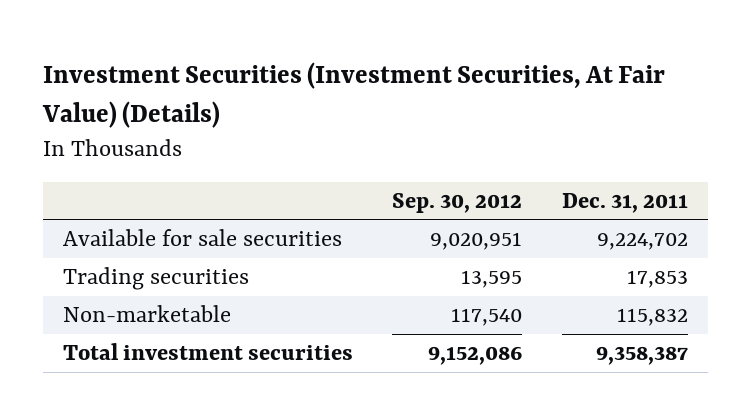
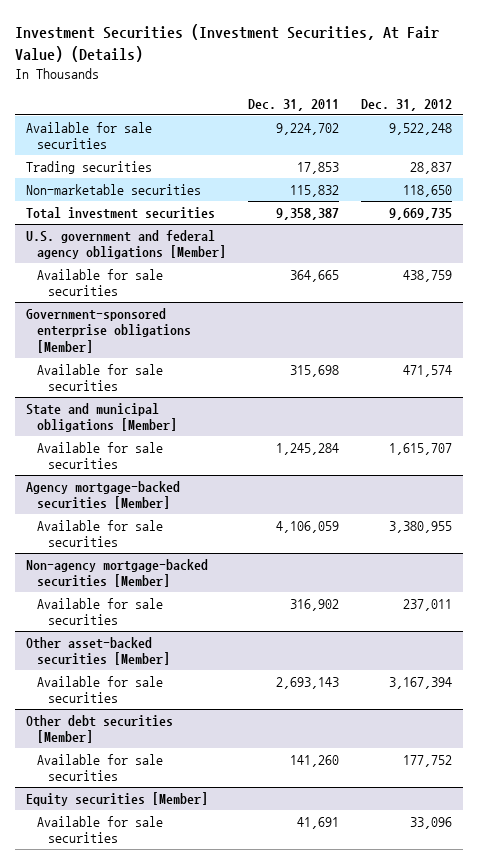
- | Sep. 30, 2012 | Dec. 31, 2011
+ | Dec. 31, 2011 | Dec. 31, 2012
- Non-marketable | 117,540 | 115,832
+ Non-marketable securities | 115,832 | 118,650
+ U.S. government and federal agency obligations [Member]
+ Available for sale securities | 364,665 | 438,759
+ Government-sponsored enterprise obligations [Member]
+ Available for sale securities | 315,698 | 471,574
+ State and municipal obligations [Member]
+ Available for sale securities | 1,245,284 | 1,615,707
+ Agency mortgage-backed securities [Member]
+ Available for sale securities | 4,106,059 | 3,380,955
+ Non-agency mortgage-backed securities [Member]
+ Available for sale securities | 316,902 | 237,011
+ Other asset-backed securities [Member]
+ Available for sale securities | 2,693,143 | 3,167,394
+ Other debt securities [Member]
+ Available for sale securities | 141,260 | 177,752
+ Equity securities [Member]
+ Available for sale securities | 41,691 | 33,096

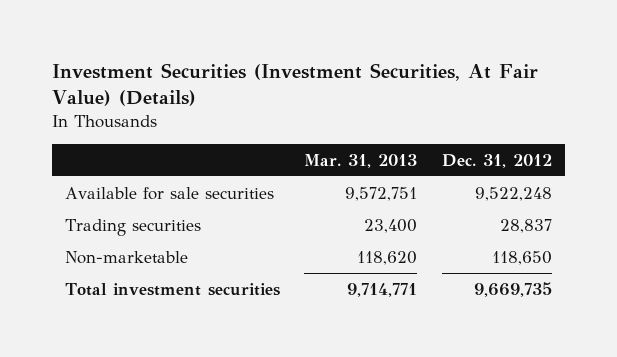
- | Dec. 31, 2011 | Dec. 31, 2012
+ | Mar. 31, 2013 | Dec. 31, 2012
- Non-marketable securities | 115,832 | 118,650
+ Non-marketable | 118,620 | 118,650
- U.S. government and federal agency obligations [Member]
- Available for sale securities | 364,665 | 438,759
- Government-sponsored enterprise obligations [Member]
- Available for sale securities | 315,698 | 471,574
- State and municipal obligations [Member]
- Available for sale securities | 1,245,284 | 1,615,707
- Agency mortgage-backed securities [Member]
- Available for sale securities | 4,106,059 | 3,380,955
- Non-agency mortgage-backed securities [Member]
- Available for sale securities | 316,902 | 237,011
- Other asset-backed securities [Member]
- Available for sale securities | 2,693,143 | 3,167,394
- Other debt securities [Member]
- Available for sale securities | 141,260 | 177,752
- Equity securities [Member]
- Available for sale securities | 41,691 | 33,096

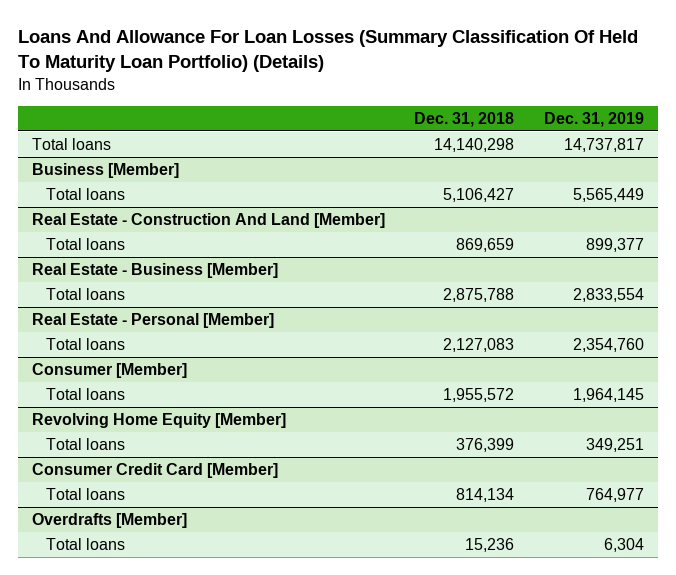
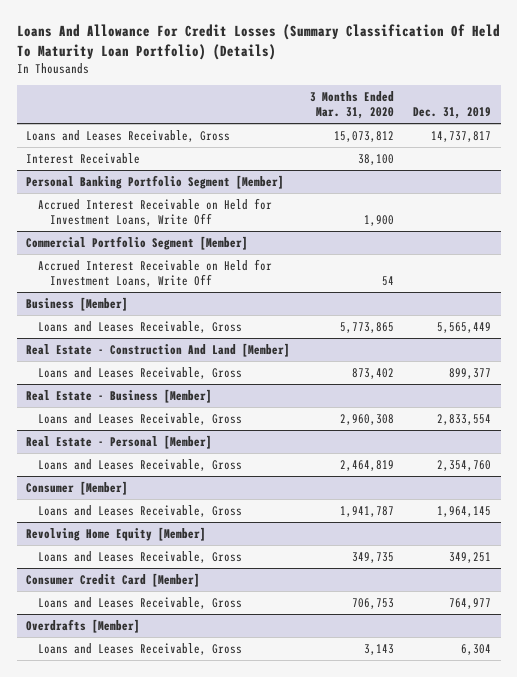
- Loans And Allowance For Loan Losses (Summary Classification Of Held To Maturity Loan Portfolio) (Details)
+ Loans And Allowance For Credit Losses (Summary Classification Of Held To Maturity Loan Portfolio) (Details)
- | Dec. 31, 2018 | Dec. 31, 2019
+ | 3 Months Ended Mar. 31, 2020 | Dec. 31, 2019
- Total loans | 14,140,298 | 14,737,817
+ Loans and Leases Receivable, Gross | 15,073,812 | 14,737,817
+ Interest Receivable | 38,100 |
+ Personal Banking Portfolio Segment [Member]
+ Accrued Interest Receivable on Held for Investment Loans, Write Off | 1,900 |
+ Commercial Portfolio Segment [Member]
+ Accrued Interest Receivable on Held for Investment Loans, Write Off | 54 |
@ Business [Member]
- Total loans | 5,106,427 | 5,565,449
+ Loans and Leases Receivable, Gross | 5,773,865 | 5,565,449
@ Real Estate - Construction And Land [Member]
- Total loans | 869,659 | 899,377
+ Loans and Leases Receivable, Gross | 873,402 | 899,377
@ Real Estate - Business [Member]
- Total loans | 2,875,788 | 2,833,554
+ Loans and Leases Receivable, Gross | 2,960,308 | 2,833,554
@ Real Estate - Personal [Member]
- Total loans | 2,127,083 | 2,354,760
+ Loans and Leases Receivable, Gross | 2,464,819 | 2,354,760
@ Consumer [Member]
- Total loans | 1,955,572 | 1,964,145
+ Loans and Leases Receivable, Gross | 1,941,787 | 1,964,145
@ Revolving Home Equity [Member]
- Total loans | 376,399 | 349,251
+ Loans and Leases Receivable, Gross | 349,735 | 349,251
@ Consumer Credit Card [Member]
- Total loans | 814,134 | 764,977
+ Loans and Leases Receivable, Gross | 706,753 | 764,977
@ Overdrafts [Member]
- Total loans | 15,236 | 6,304
+ Loans and Leases Receivable, Gross | 3,143 | 6,304

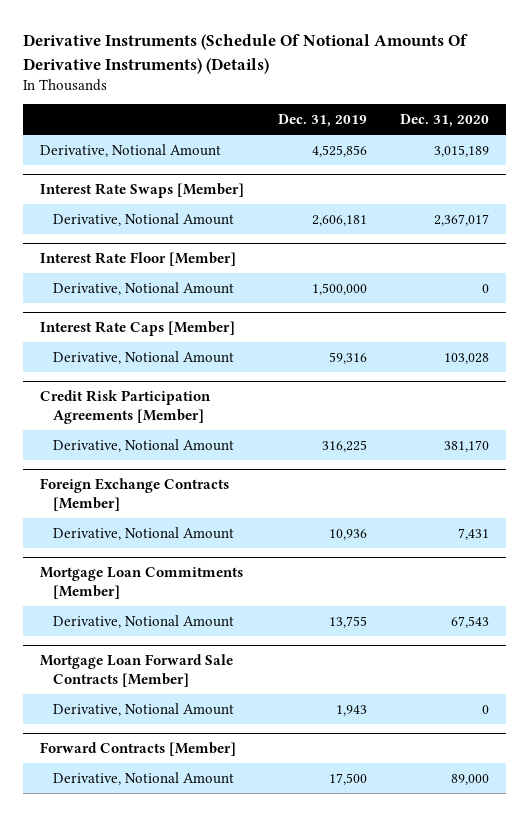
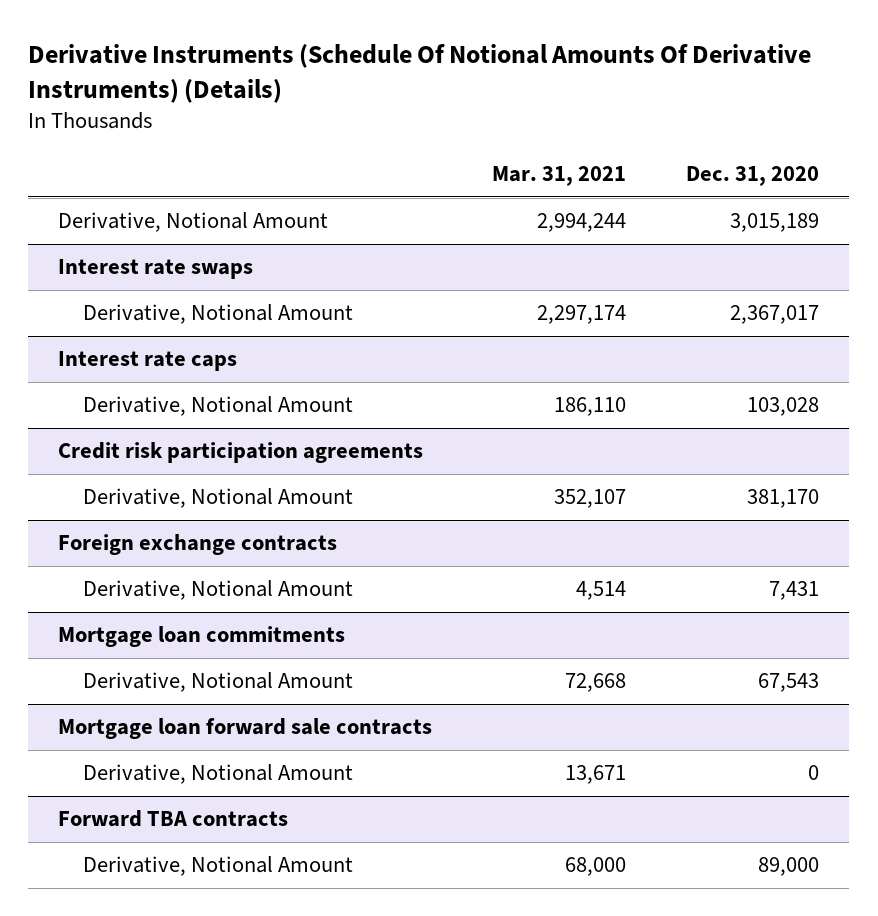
- | Dec. 31, 2019 | Dec. 31, 2020
+ | Mar. 31, 2021 | Dec. 31, 2020
- Interest Rate Swaps [Member]
+ Interest rate swaps
- Interest Rate Floor [Member]
- Derivative, Notional Amount | 1,500,000 | 0
- Interest Rate Caps [Member]
+ Interest rate caps
- Credit Risk Participation Agreements [Member]
+ Credit risk participation agreements
- Foreign Exchange Contracts [Member]
+ Foreign exchange contracts
- Mortgage Loan Commitments [Member]
+ Mortgage loan commitments
- Mortgage Loan Forward Sale Contracts [Member]
+ Mortgage loan forward sale contracts
- Forward Contracts [Member]
+ Forward TBA contracts

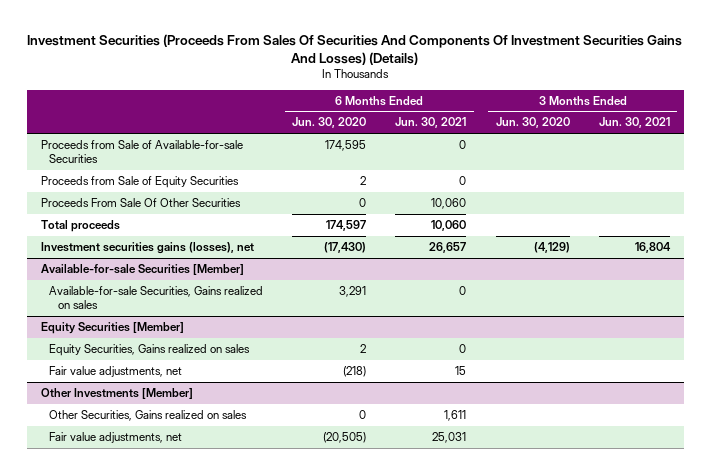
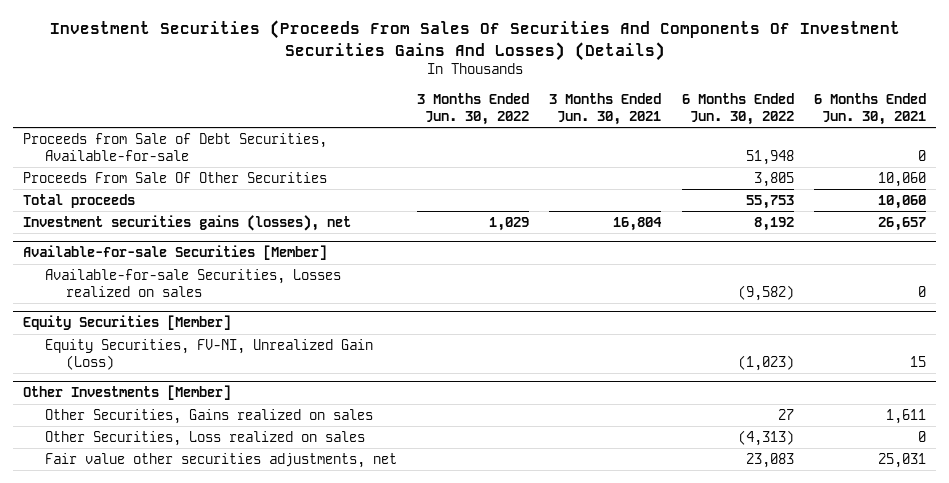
- | 6 Months Ended Jun. 30, 2020 | 6 Months Ended Jun. 30, 2021 | 3 Months Ended Jun. 30, 2020 | 3 Months Ended Jun. 30, 2021
+ | 3 Months Ended Jun. 30, 2022 | 3 Months Ended Jun. 30, 2021 | 6 Months Ended Jun. 30, 2022 | 6 Months Ended Jun. 30, 2021
- Proceeds from Sale of Available-for-sale Securities | 174,595 | 0 | |
- Proceeds from Sale of Equity Securities | 2 | 0 | |
+ Proceeds from Sale of Debt Securities, Available-for-sale | | | 51,948 | 0
@ Available-for-sale Securities [Member]
- Available-for-sale Securities, Gains realized on sales | 3,291 | 0 | |
+ Available-for-sale Securities, Losses realized on sales | | | (9,582) | 0
@ Equity Securities [Member]
- Equity Securities, Gains realized on sales | 2 | 0 | |
- Fair value adjustments, net | (218) | 15 | |
+ Equity Securities, FV-NI, Unrealized Gain (Loss) | | | (1,023) | 15
@ Other Investments [Member]
- Fair value adjustments, net | (20,505) | 25,031 | |
+ Other Securities, Loss realized on sales | | | (4,313) | 0
+ Fair value other securities adjustments, net | | | 23,083 | 25,031

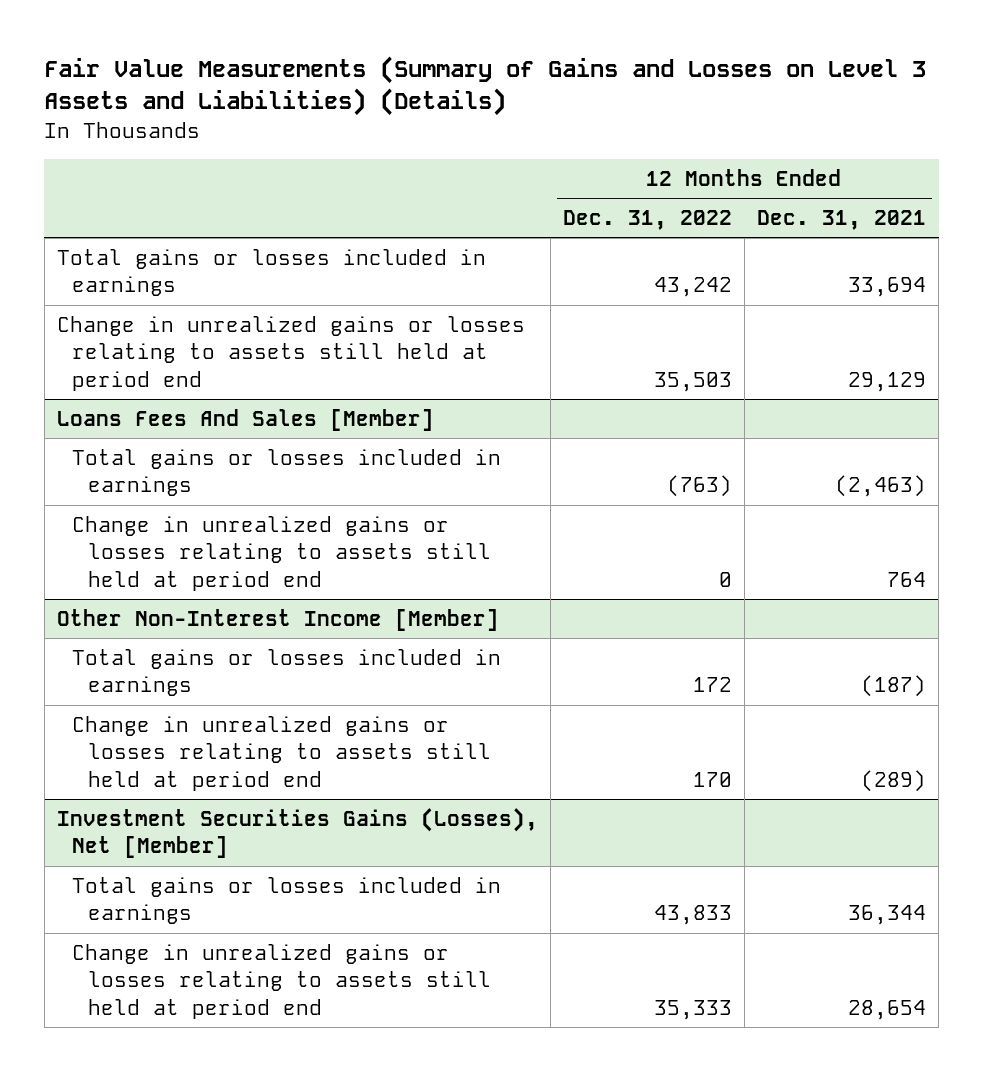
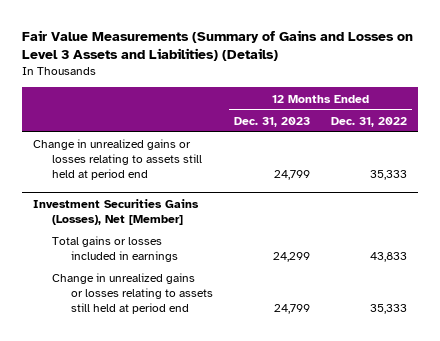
- | 12 Months Ended Dec. 31, 2022 | 12 Months Ended Dec. 31, 2021
+ | 12 Months Ended Dec. 31, 2023 | 12 Months Ended Dec. 31, 2022
- Total gains or losses included in earnings | 43,242 | 33,694
- Change in unrealized gains or losses relating to assets still held at period end | 35,503 | 29,129
- Loans Fees And Sales [Member]
- Total gains or losses included in earnings | (763) | (2,463)
- Change in unrealized gains or losses relating to assets still held at period end | 0 | 764
- Other Non-Interest Income [Member]
- Total gains or losses included in earnings | 172 | (187)
- Change in unrealized gains or losses relating to assets still held at period end | 170 | (289)
+ Change in unrealized gains or losses relating to assets still held at period end | 24,799 | 35,333

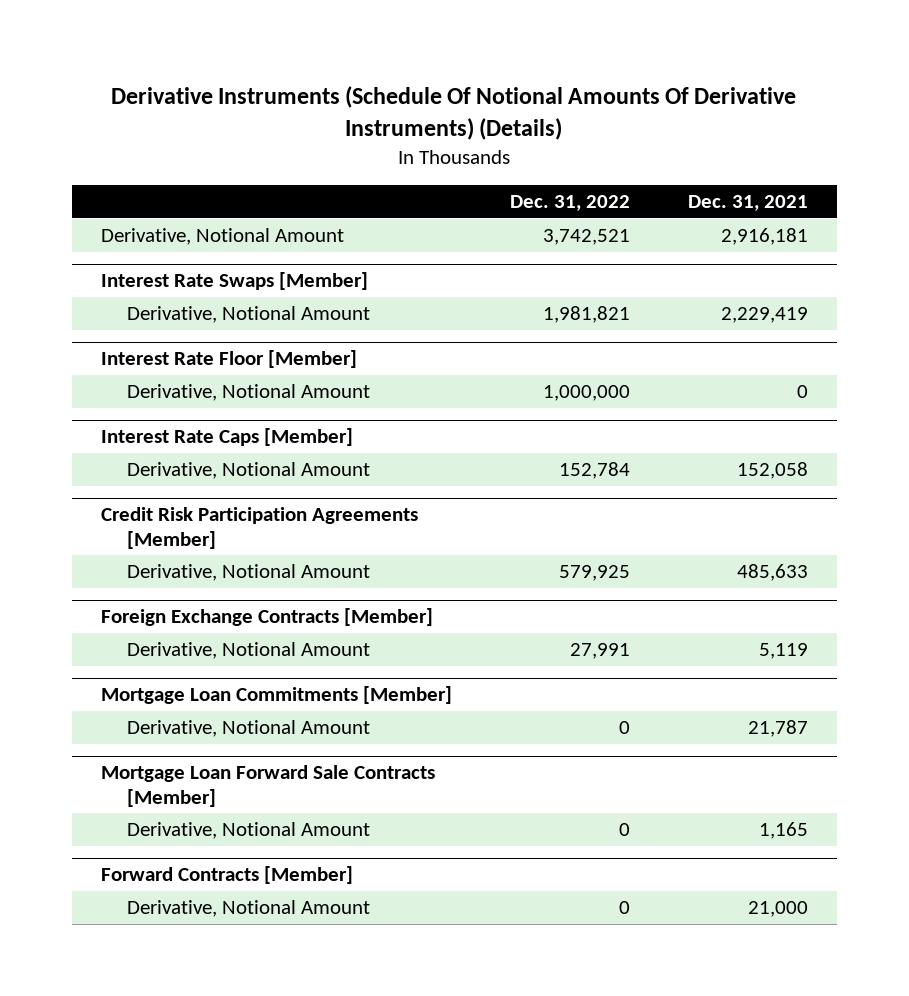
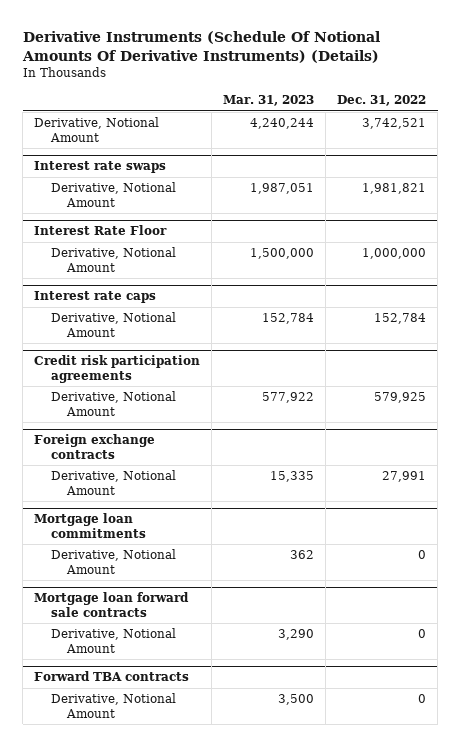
- | Dec. 31, 2022 | Dec. 31, 2021
+ | Mar. 31, 2023 | Dec. 31, 2022
- Interest Rate Swaps [Member]
+ Interest rate swaps
- Interest Rate Floor [Member]
+ Interest Rate Floor
- Interest Rate Caps [Member]
+ Interest rate caps
- Credit Risk Participation Agreements [Member]
+ Credit risk participation agreements
- Foreign Exchange Contracts [Member]
+ Foreign exchange contracts
- Mortgage Loan Commitments [Member]
+ Mortgage loan commitments
- Mortgage Loan Forward Sale Contracts [Member]
+ Mortgage loan forward sale contracts
- Forward Contracts [Member]
+ Forward TBA contracts

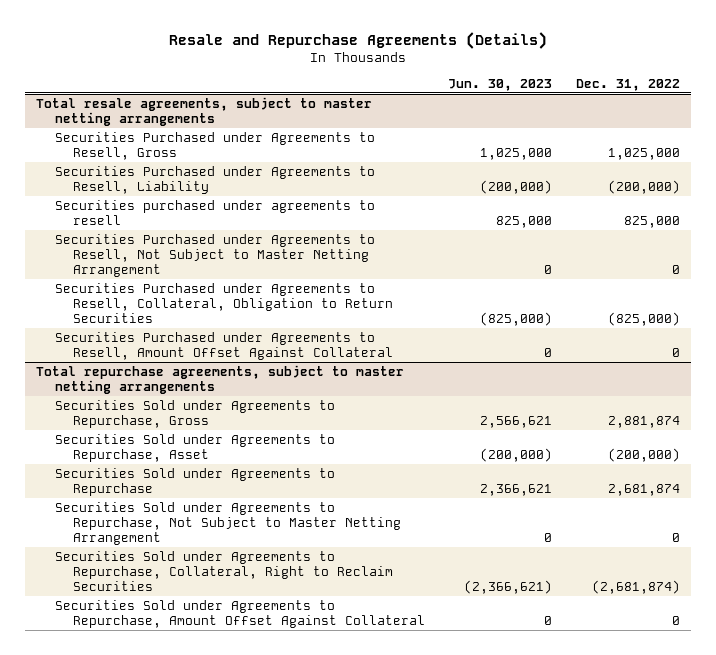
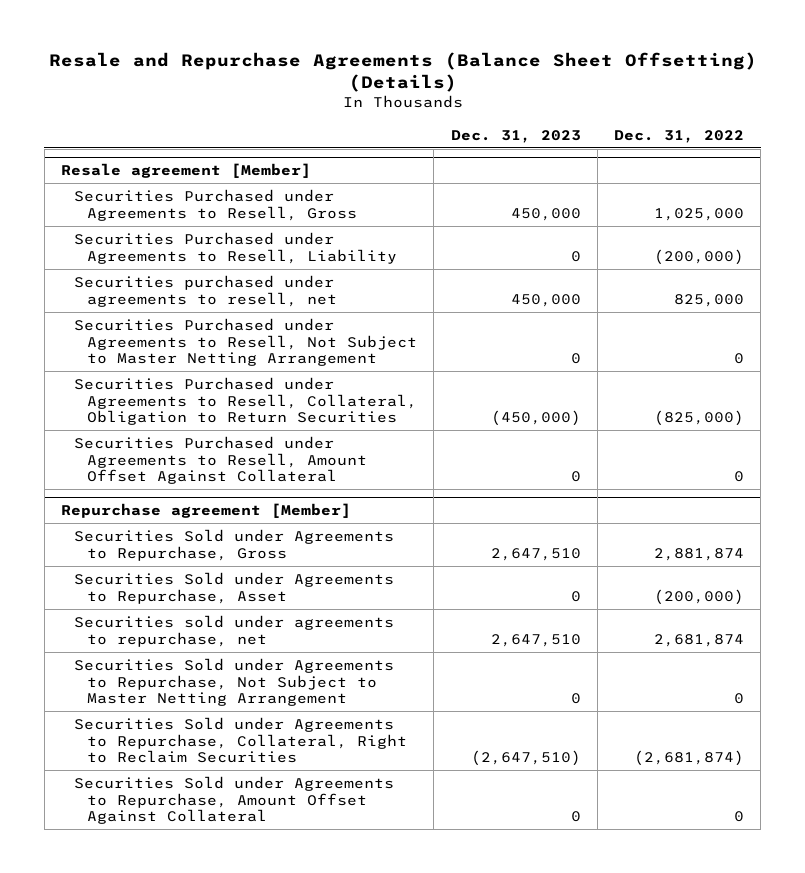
- Resale and Repurchase Agreements (Details)
+ Resale and Repurchase Agreements (Balance Sheet Offsetting) (Details)
- | Jun. 30, 2023 | Dec. 31, 2022
+ | Dec. 31, 2023 | Dec. 31, 2022
- Total resale agreements, subject to master netting arrangements
+ Resale agreement [Member]
- Securities purchased under agreements to resell | 825,000 | 825,000
+ Securities purchased under agreements to resell, net | 450,000 | 825,000
- Total repurchase agreements, subject to master netting arrangements
+ Repurchase agreement [Member]
- Securities Sold under Agreements to Repurchase | 2,366,621 | 2,681,874
+ Securities sold under agreements to repurchase, net | 2,647,510 | 2,681,874

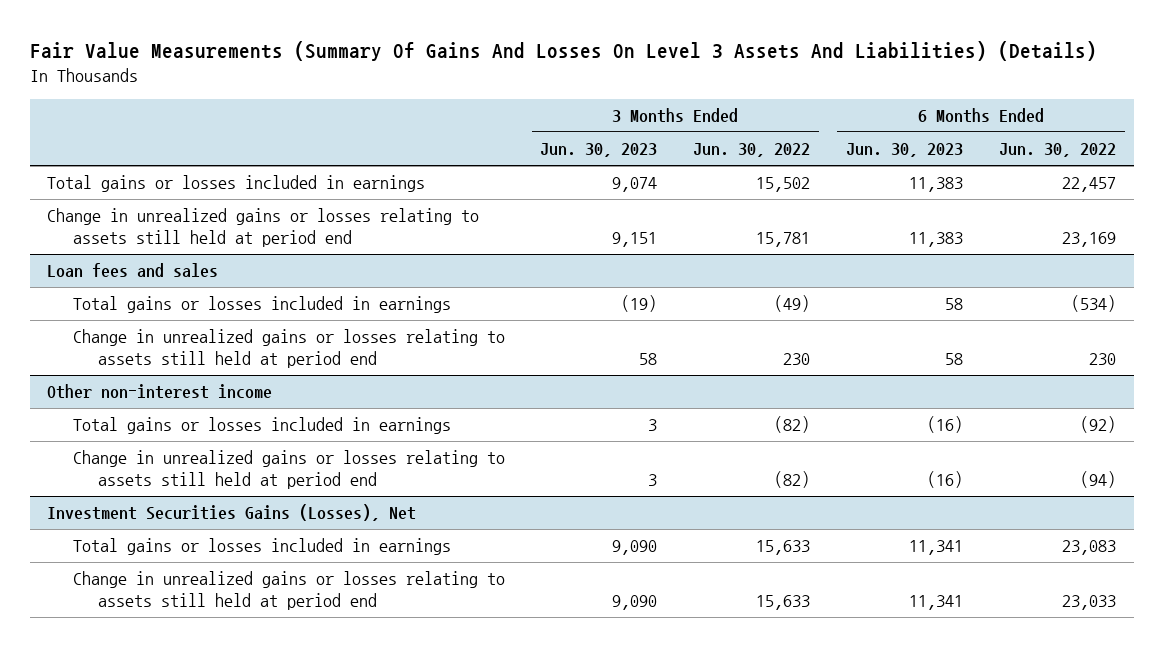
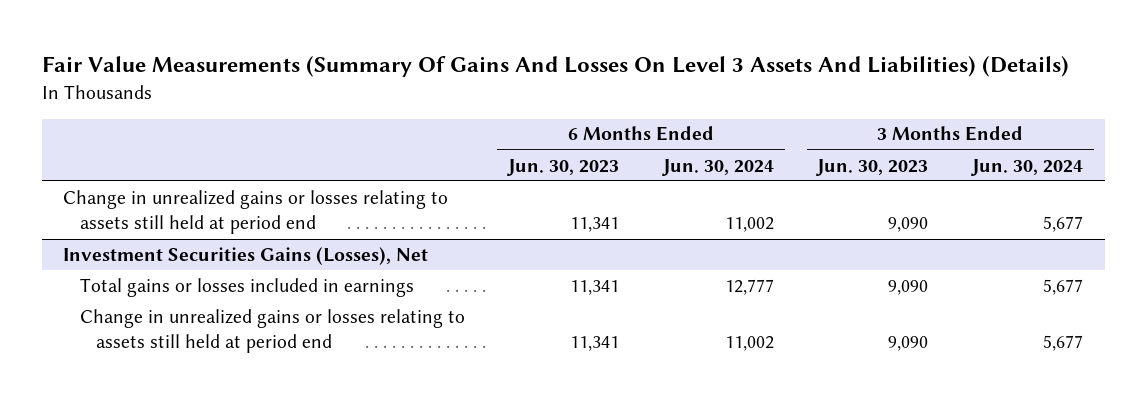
- | 3 Months Ended Jun. 30, 2023 | 3 Months Ended Jun. 30, 2022 | 6 Months Ended Jun. 30, 2023 | 6 Months Ended Jun. 30, 2022
+ | 6 Months Ended Jun. 30, 2023 | 6 Months Ended Jun. 30, 2024 | 3 Months Ended Jun. 30, 2023 | 3 Months Ended Jun. 30, 2024
- Total gains or losses included in earnings | 9,074 | 15,502 | 11,383 | 22,457
- Change in unrealized gains or losses relating to assets still held at period end | 9,151 | 15,781 | 11,383 | 23,169
- Loan fees and sales
- Total gains or losses included in earnings | (19) | (49) | 58 | (534)
- Change in unrealized gains or losses relating to assets still held at period end | 58 | 230 | 58 | 230
- Other non-interest income
- Total gains or losses included in earnings | 3 | (82) | (16) | (92)
- Change in unrealized gains or losses relating to assets still held at period end | 3 | (82) | (16) | (94)
+ Change in unrealized gains or losses relating to assets still held at period end | 11,341 | 11,002 | 9,090 | 5,677

